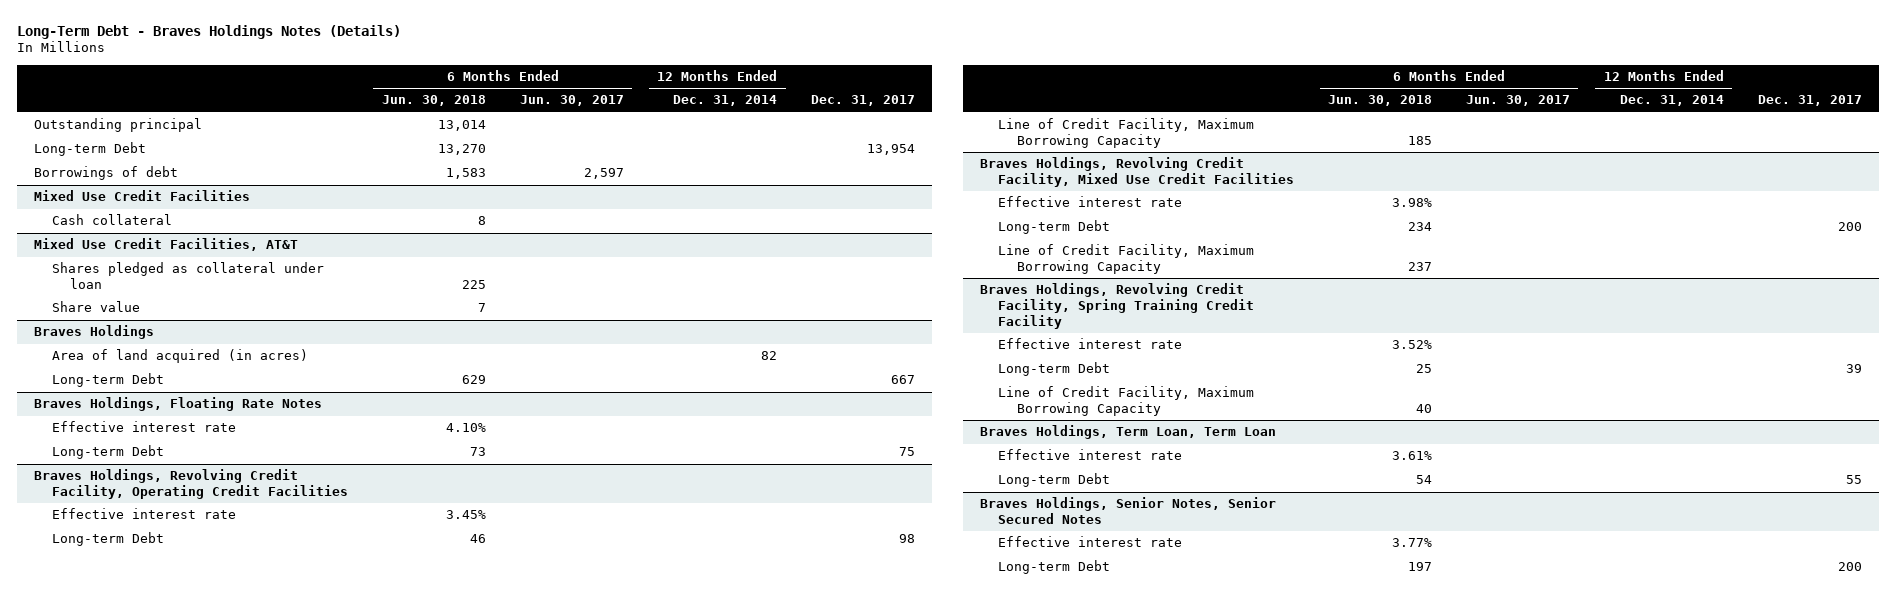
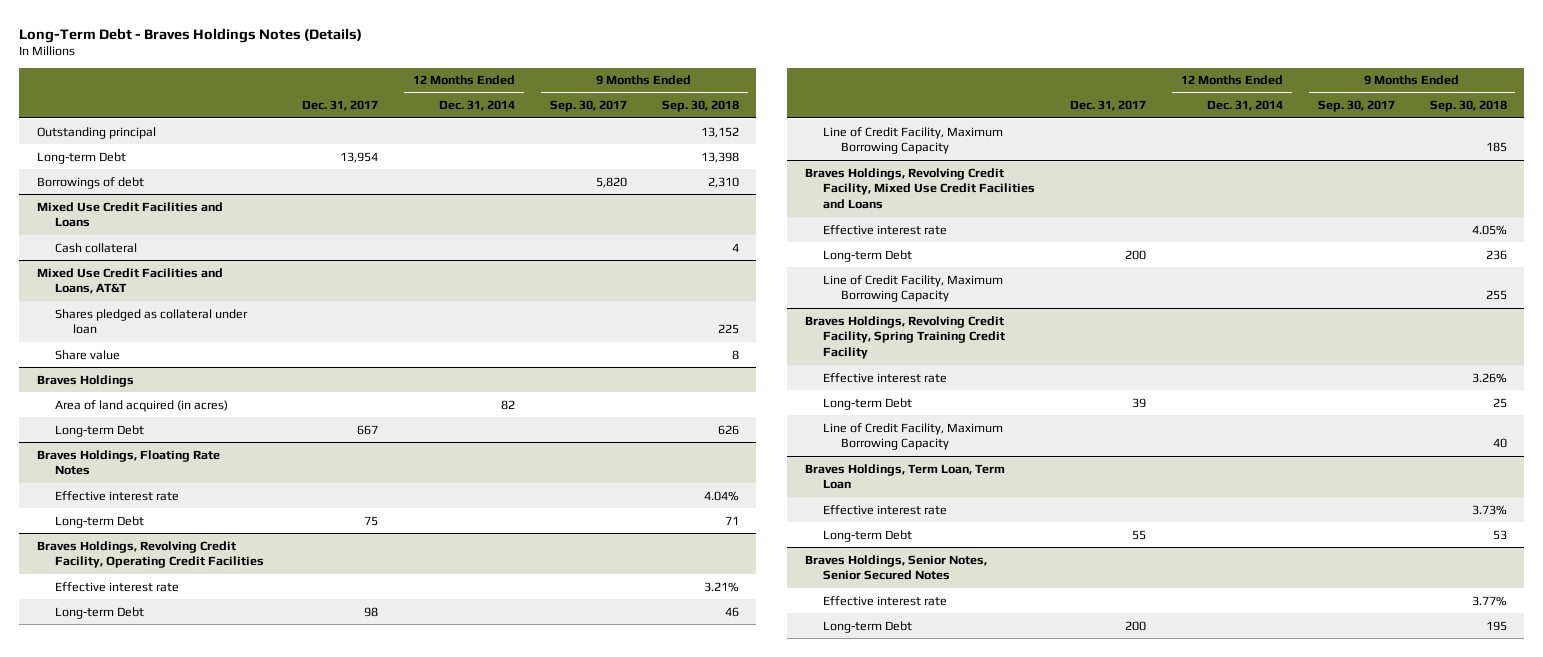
- | 6 Months Ended Jun. 30, 2018 | 6 Months Ended Jun. 30, 2017 | 12 Months Ended Dec. 31, 2014 | Dec. 31, 2017
+ | Dec. 31, 2017 | 12 Months Ended Dec. 31, 2014 | 9 Months Ended Sep. 30, 2017 | 9 Months Ended Sep. 30, 2018
- Mixed Use Credit Facilities
+ Mixed Use Credit Facilities and Loans
- Mixed Use Credit Facilities, AT&T
+ Mixed Use Credit Facilities and Loans, AT&T
- Braves Holdings, Revolving Credit Facility, Mixed Use Credit Facilities
+ Braves Holdings, Revolving Credit Facility, Mixed Use Credit Facilities and Loans

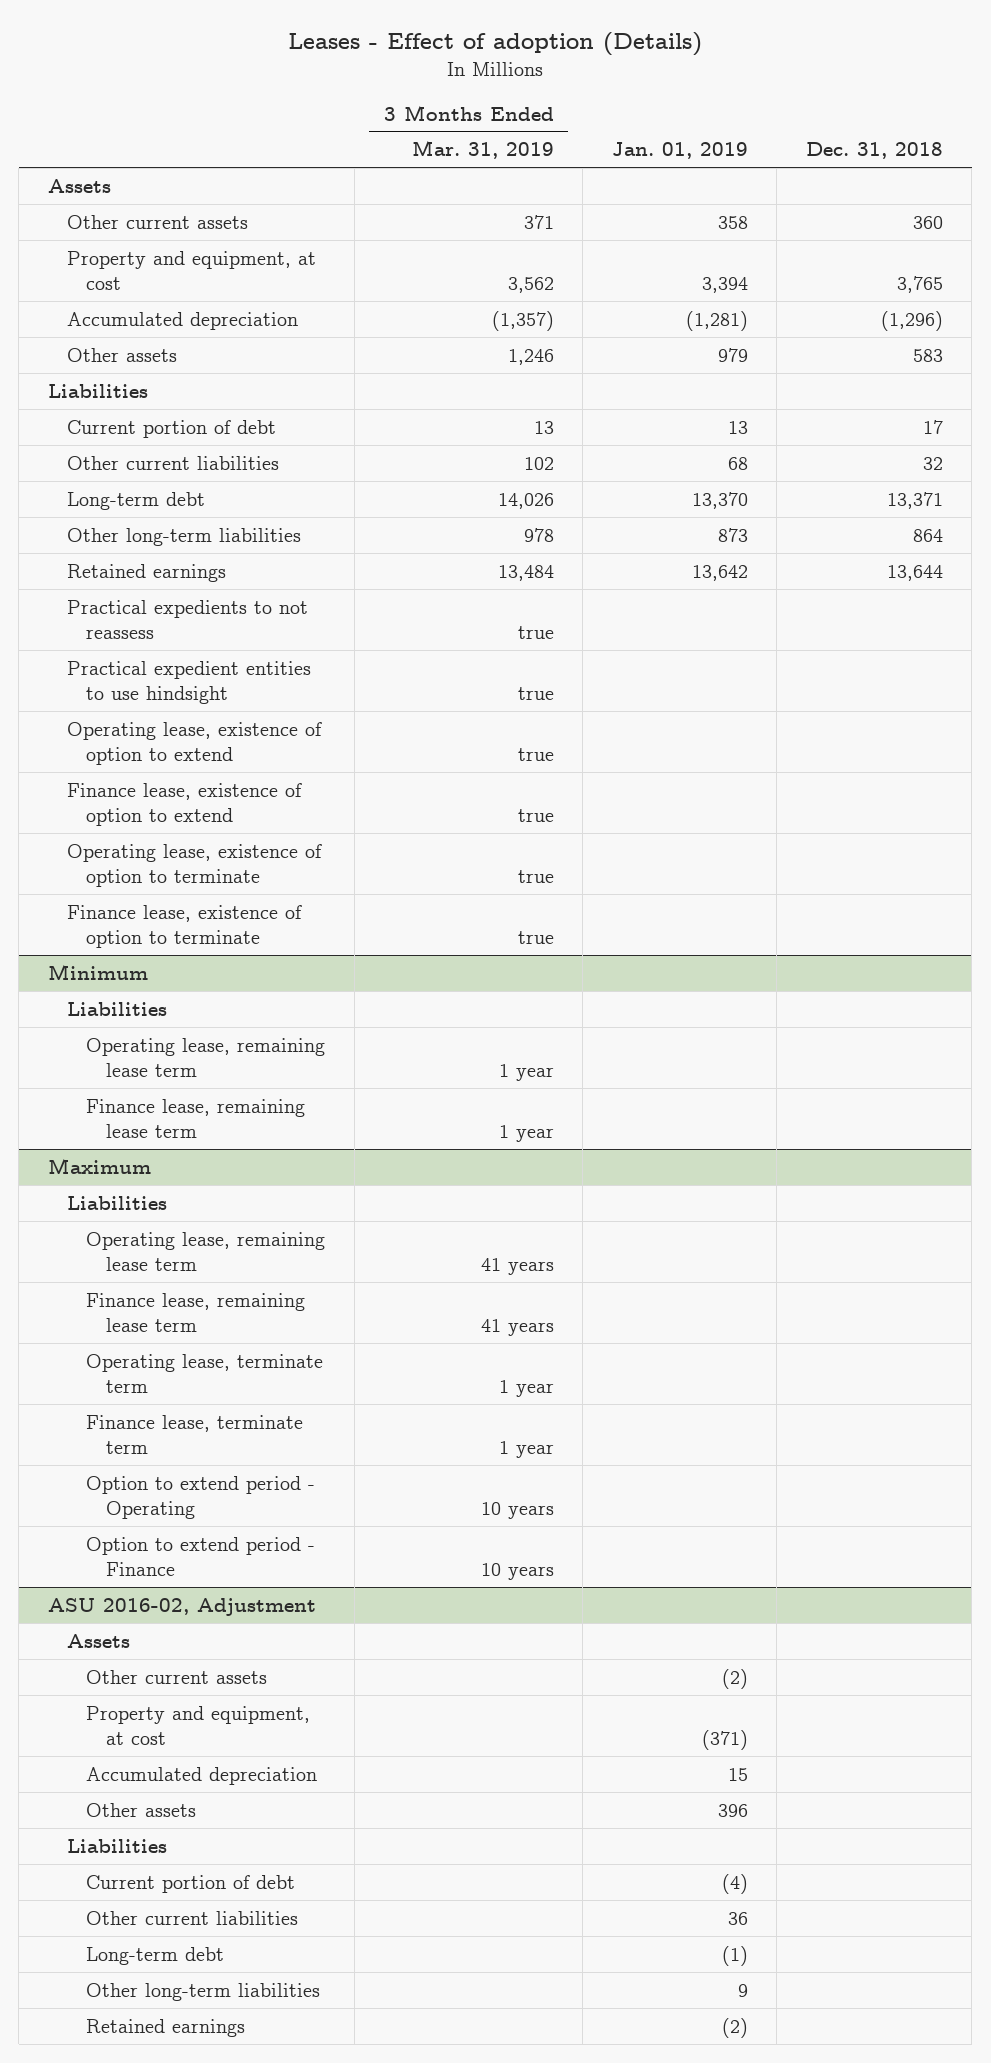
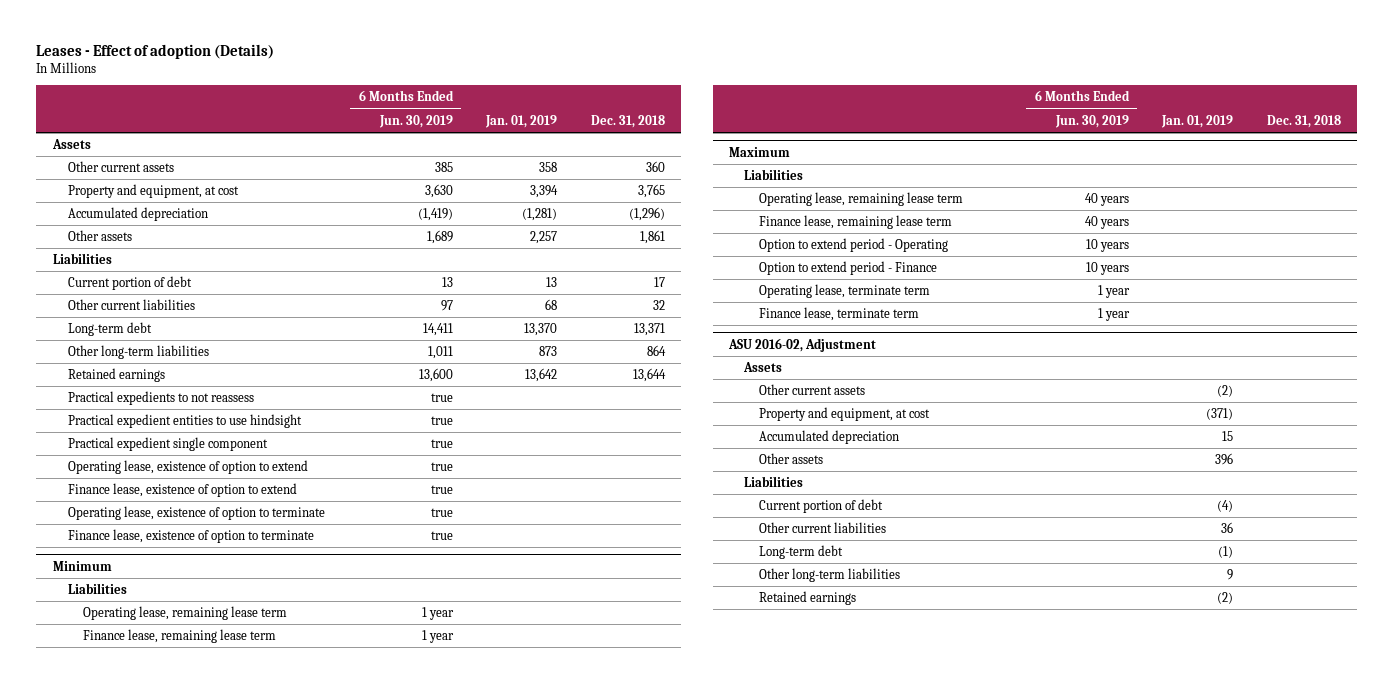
- | 3 Months Ended Mar. 31, 2019 | Jan. 01, 2019 | Dec. 31, 2018
+ | 6 Months Ended Jun. 30, 2019 | Jan. 01, 2019 | Dec. 31, 2018
- Other assets | 1,246 | 979 | 583
+ Other assets | 1,689 | 2,257 | 1,861
+ Practical expedient single component | true | |
@ Maximum
moved down: Operating lease, terminate term | 1 year | |
moved down: Finance lease, terminate term | 1 year | |

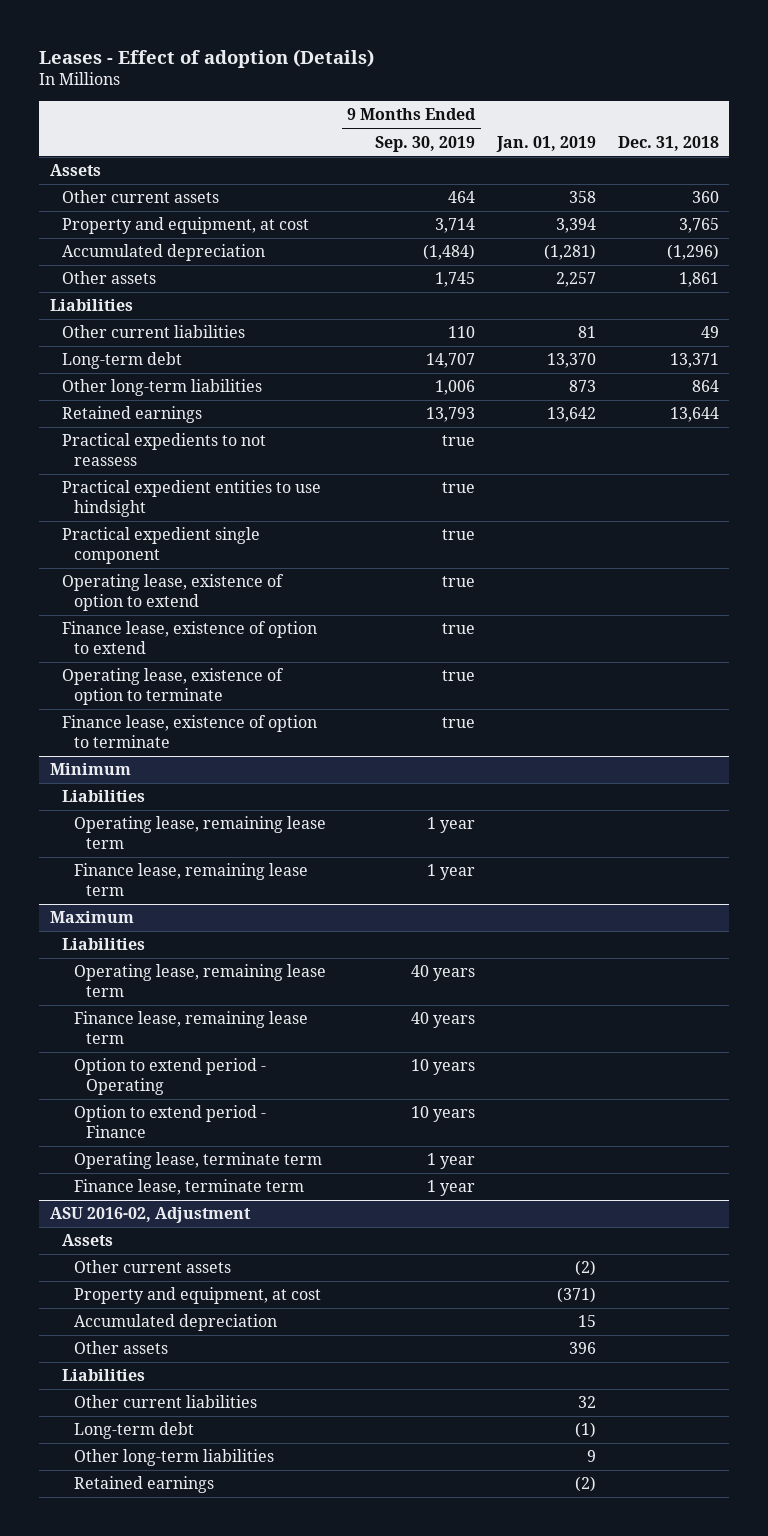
- | 6 Months Ended Jun. 30, 2019 | Jan. 01, 2019 | Dec. 31, 2018
+ | 9 Months Ended Sep. 30, 2019 | Jan. 01, 2019 | Dec. 31, 2018
- Current portion of debt | 13 | 13 | 17
- Other current liabilities | 97 | 68 | 32
+ Other current liabilities | 110 | 81 | 49
@ ASU 2016-02, Adjustment
- Current portion of debt | | (4) |
- Other current liabilities | | 36 |
+ Other current liabilities | | 32 |

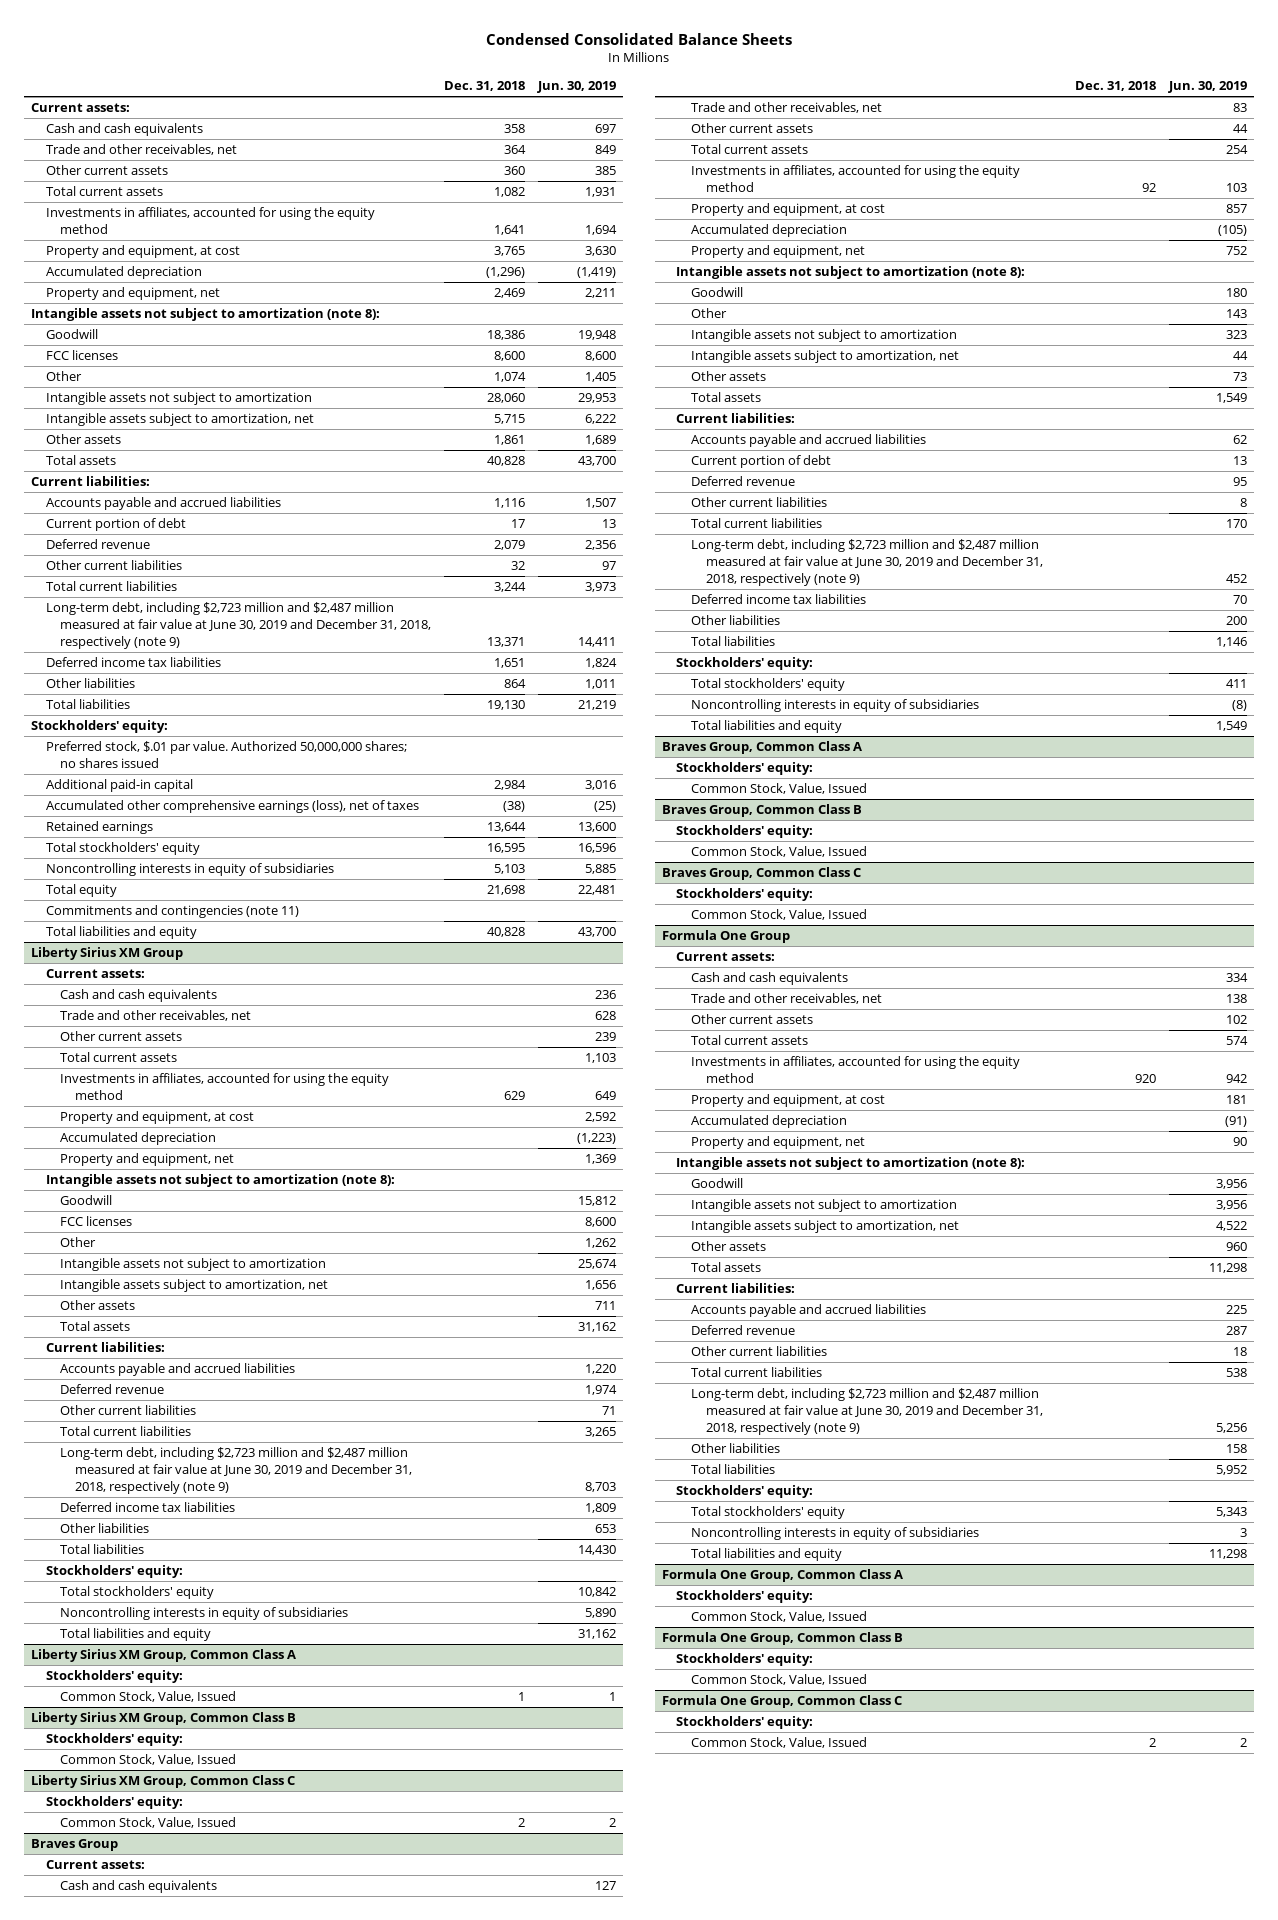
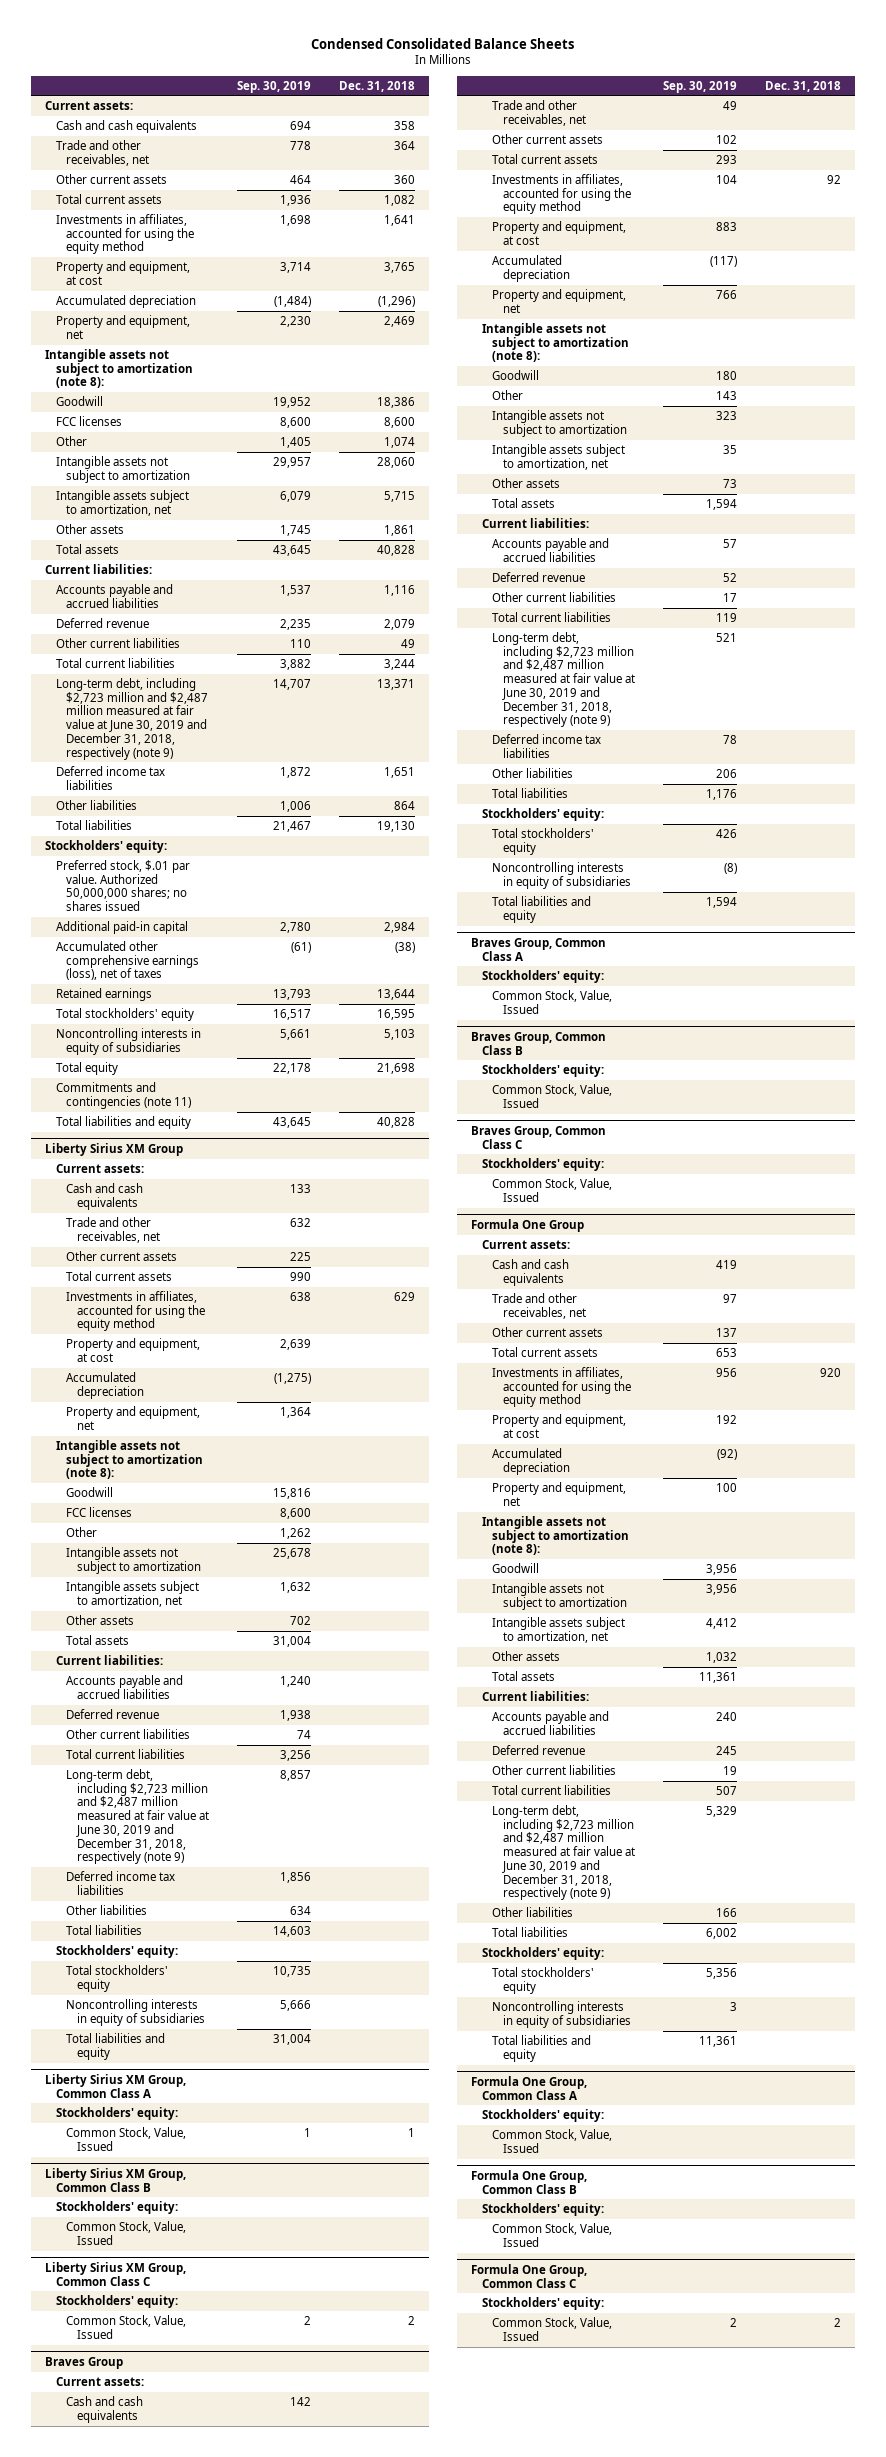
- | Dec. 31, 2018 | Jun. 30, 2019
+ | Sep. 30, 2019 | Dec. 31, 2018
- Current portion of debt | 17 | 13
- Other current liabilities | 32 | 97
+ Other current liabilities | 110 | 49
@ Braves Group
- Current portion of debt | | 13

